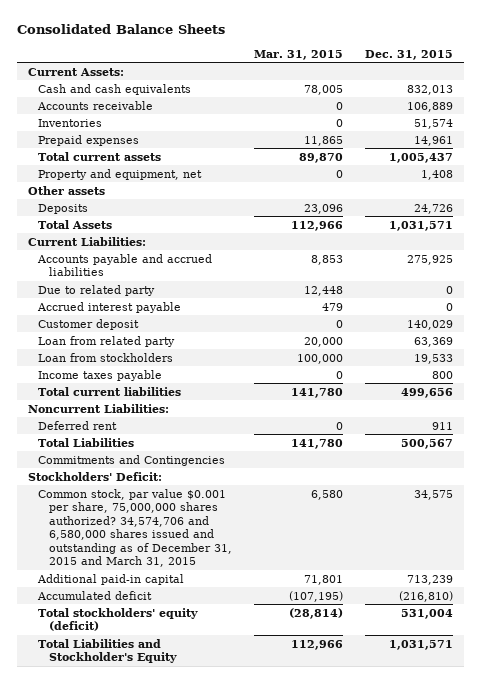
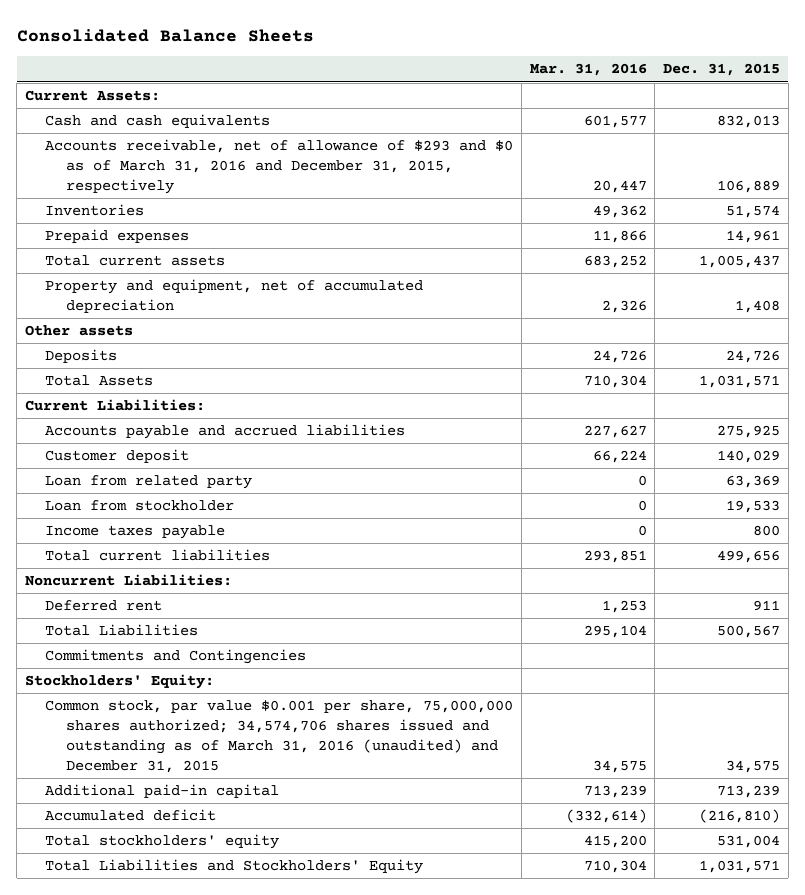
- | Mar. 31, 2015 | Dec. 31, 2015
+ | Mar. 31, 2016 | Dec. 31, 2015
- Accounts receivable | 0 | 106,889
+ Accounts receivable, net of allowance of $293 and $0 as of March 31, 2016 and December 31, 2015, respectively | 20,447 | 106,889
- Property and equipment, net | 0 | 1,408
+ Property and equipment, net of accumulated depreciation | 2,326 | 1,408
- Due to related party | 12,448 | 0
- Accrued interest payable | 479 | 0
- Loan from stockholders | 100,000 | 19,533
+ Loan from stockholder | 0 | 19,533
- Stockholders' Deficit:
- Common stock, par value $0.001 per share, 75,000,000 shares authorized? 34,574,706 and 6,580,000 shares issued and outstanding as of December 31, 2015 and March 31, 2015 | 6,580 | 34,575
+ Stockholders' Equity:
+ Common stock, par value $0.001 per share, 75,000,000 shares authorized; 34,574,706 shares issued and outstanding as of March 31, 2016 (unaudited) and December 31, 2015 | 34,575 | 34,575
- Total stockholders' equity (deficit) | (28,814) | 531,004
- Total Liabilities and Stockholder's Equity | 112,966 | 1,031,571
+ Total stockholders' equity | 415,200 | 531,004
+ Total Liabilities and Stockholders' Equity | 710,304 | 1,031,571

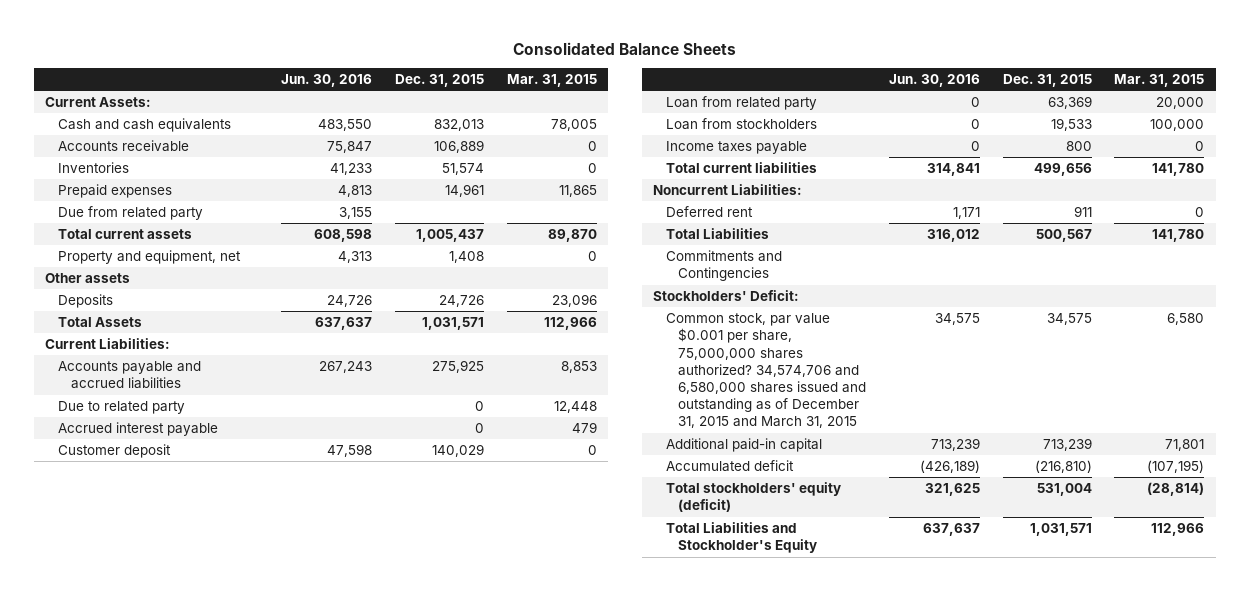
- | Mar. 31, 2016 | Dec. 31, 2015
+ | Jun. 30, 2016 | Dec. 31, 2015 | Mar. 31, 2015
- Accounts receivable, net of allowance of $293 and $0 as of March 31, 2016 and December 31, 2015, respectively | 20,447 | 106,889
+ Accounts receivable | 75,847 | 106,889 | 0
+ Due from related party | 3,155 | |
- Property and equipment, net of accumulated depreciation | 2,326 | 1,408
+ Property and equipment, net | 4,313 | 1,408 | 0
+ Due to related party | | 0 | 12,448
+ Accrued interest payable | | 0 | 479
- Loan from stockholder | 0 | 19,533
+ Loan from stockholders | 0 | 19,533 | 100,000
- Stockholders' Equity:
- Common stock, par value $0.001 per share, 75,000,000 shares authorized; 34,574,706 shares issued and outstanding as of March 31, 2016 (unaudited) and December 31, 2015 | 34,575 | 34,575
+ Stockholders' Deficit:
+ Common stock, par value $0.001 per share, 75,000,000 shares authorized? 34,574,706 and 6,580,000 shares issued and outstanding as of December 31, 2015 and March 31, 2015 | 34,575 | 34,575 | 6,580
- Total stockholders' equity | 415,200 | 531,004
- Total Liabilities and Stockholders' Equity | 710,304 | 1,031,571
+ Total stockholders' equity (deficit) | 321,625 | 531,004 | (28,814)
+ Total Liabilities and Stockholder's Equity | 637,637 | 1,031,571 | 112,966

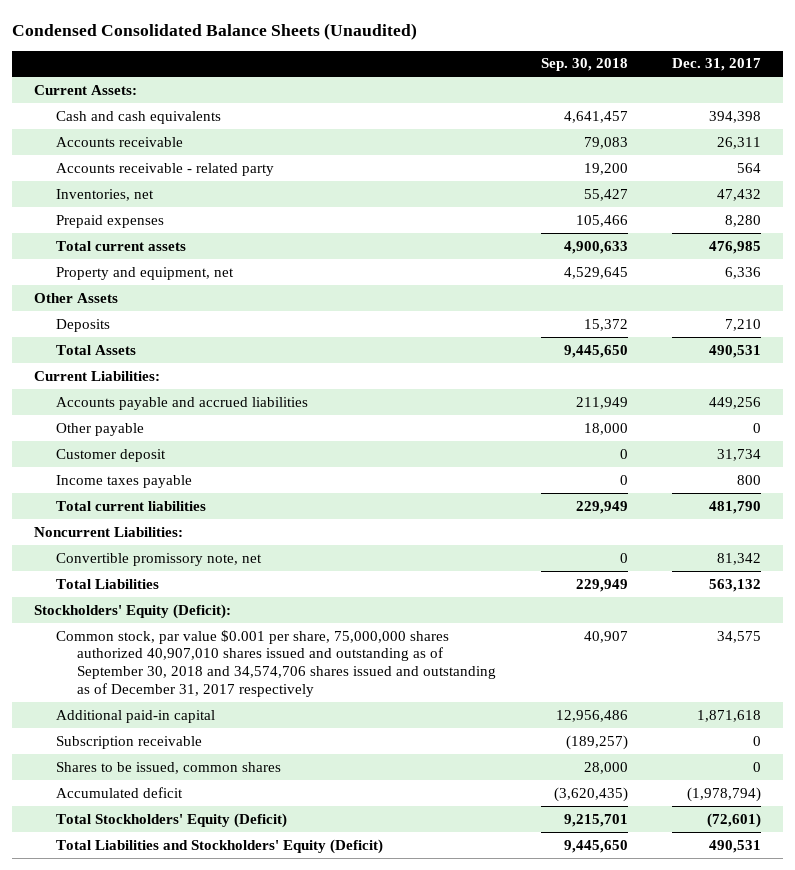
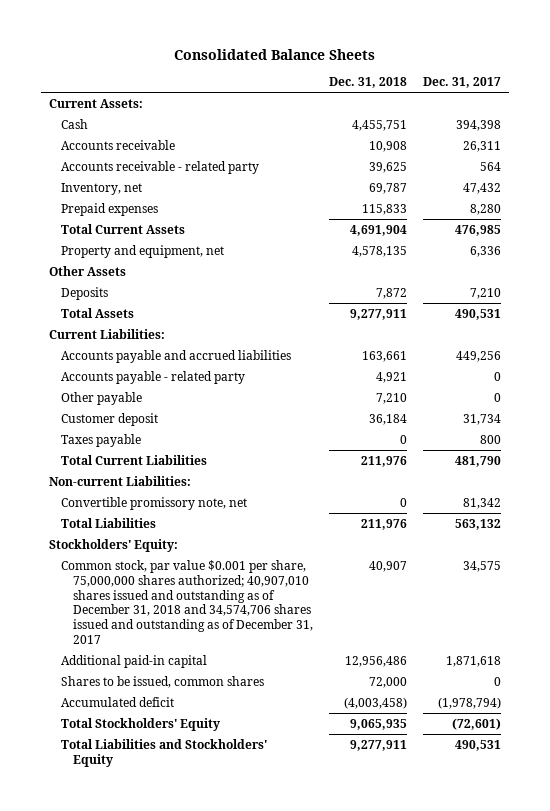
- Condensed Consolidated Balance Sheets (Unaudited)
+ Consolidated Balance Sheets
- | Sep. 30, 2018 | Dec. 31, 2017
+ | Dec. 31, 2018 | Dec. 31, 2017
- Cash and cash equivalents | 4,641,457 | 394,398
+ Cash | 4,455,751 | 394,398
- Inventories, net | 55,427 | 47,432
+ Inventory, net | 69,787 | 47,432
- Total current assets | 4,900,633 | 476,985
+ Total Current Assets | 4,691,904 | 476,985
+ Accounts payable - related party | 4,921 | 0
- Income taxes payable | 0 | 800
- Total current liabilities | 229,949 | 481,790
- Noncurrent Liabilities:
+ Taxes payable | 0 | 800
+ Total Current Liabilities | 211,976 | 481,790
+ Non-current Liabilities:
- Stockholders' Equity (Deficit):
- Common stock, par value $0.001 per share, 75,000,000 shares authorized 40,907,010 shares issued and outstanding as of September 30, 2018 and 34,574,706 shares issued and outstanding as of December 31, 2017 respectively | 40,907 | 34,575
+ Stockholders' Equity:
+ Common stock, par value $0.001 per share, 75,000,000 shares authorized; 40,907,010 shares issued and outstanding as of December 31, 2018 and 34,574,706 shares issued and outstanding as of December 31, 2017 | 40,907 | 34,575
- Subscription receivable | (189,257) | 0
- Total Stockholders' Equity (Deficit) | 9,215,701 | (72,601)
- Total Liabilities and Stockholders' Equity (Deficit) | 9,445,650 | 490,531
+ Total Stockholders' Equity | 9,065,935 | (72,601)
+ Total Liabilities and Stockholders' Equity | 9,277,911 | 490,531

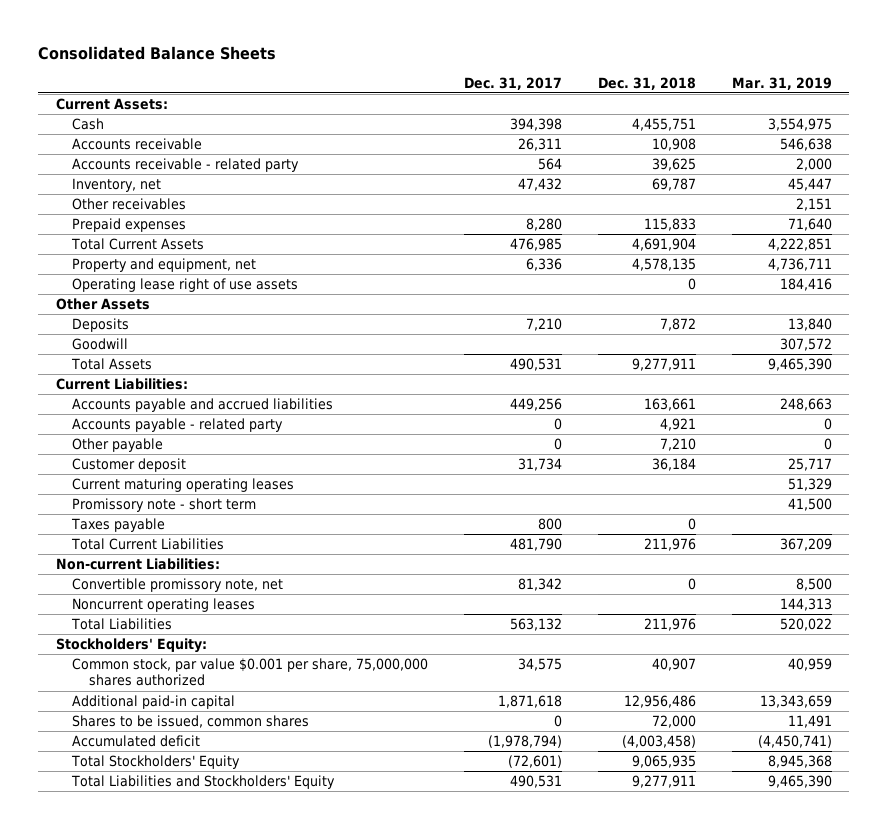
- | Dec. 31, 2018 | Dec. 31, 2017
+ | Dec. 31, 2017 | Dec. 31, 2018 | Mar. 31, 2019
+ Other receivables | | | 2,151
+ Operating lease right of use assets | | 0 | 184,416
+ Goodwill | | | 307,572
+ Current maturing operating leases | | | 51,329
+ Promissory note - short term | | | 41,500
+ Noncurrent operating leases | | | 144,313
- Common stock, par value $0.001 per share, 75,000,000 shares authorized; 40,907,010 shares issued and outstanding as of December 31, 2018 and 34,574,706 shares issued and outstanding as of December 31, 2017 | 40,907 | 34,575
+ Common stock, par value $0.001 per share, 75,000,000 shares authorized | 34,575 | 40,907 | 40,959

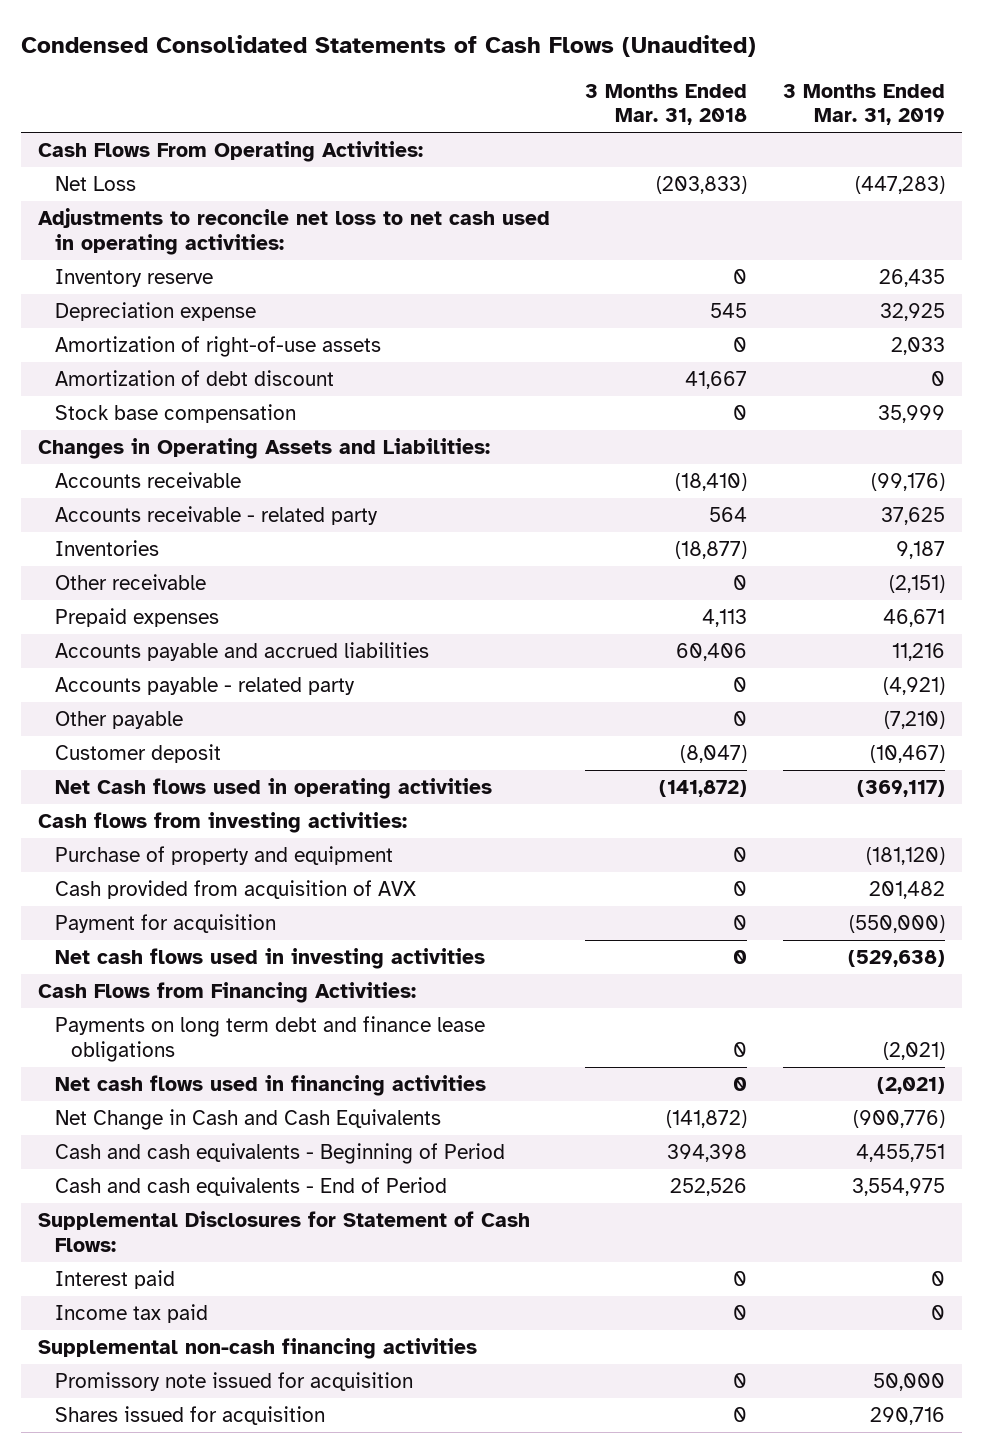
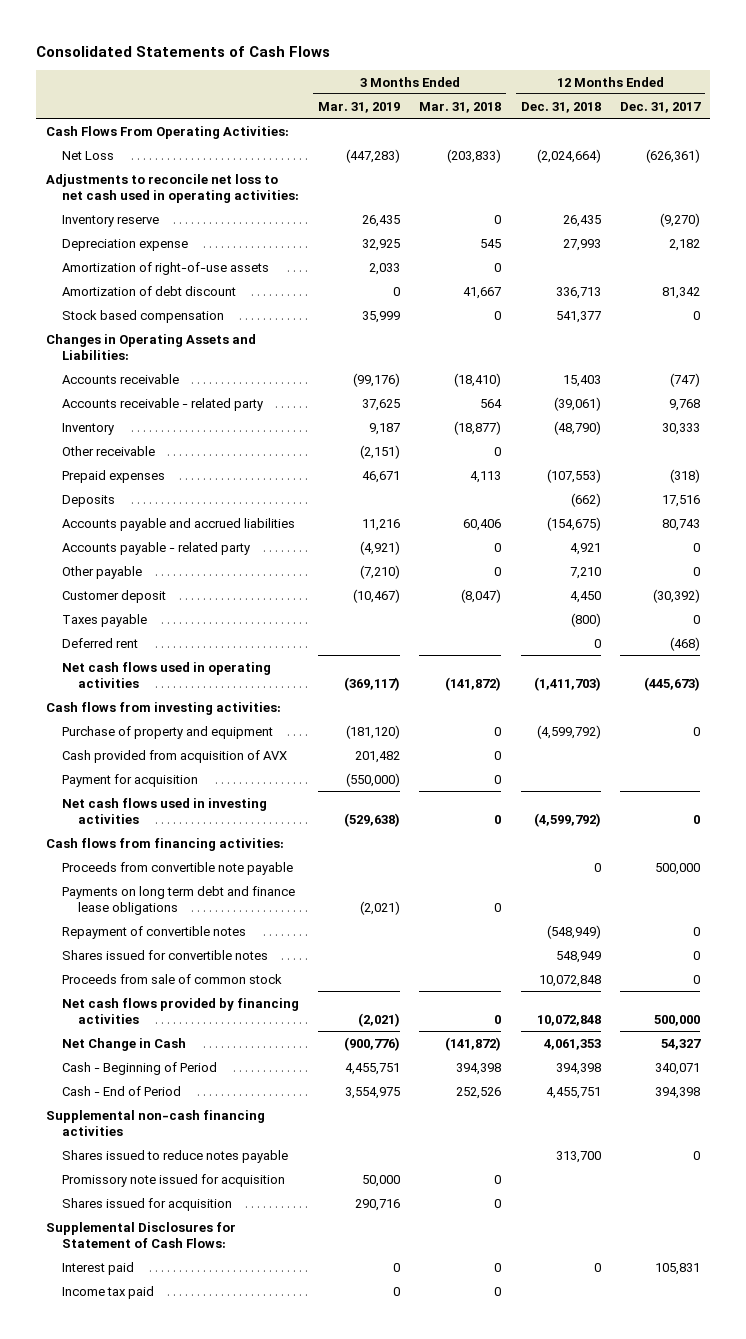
- Condensed Consolidated Statements of Cash Flows (Unaudited)
+ Consolidated Statements of Cash Flows
- | 3 Months Ended Mar. 31, 2018 | 3 Months Ended Mar. 31, 2019
+ | 3 Months Ended Mar. 31, 2019 | 3 Months Ended Mar. 31, 2018 | 12 Months Ended Dec. 31, 2018 | 12 Months Ended Dec. 31, 2017
- Stock base compensation | 0 | 35,999
+ Stock based compensation | 35,999 | 0 | 541,377 | 0
- Inventories | (18,877) | 9,187
+ Inventory | 9,187 | (18,877) | (48,790) | 30,333
+ Deposits | | | (662) | 17,516
- Net Cash flows used in operating activities | (141,872) | (369,117)
+ Taxes payable | | | (800) | 0
+ Deferred rent | | | 0 | (468)
+ Net cash flows used in operating activities | (369,117) | (141,872) | (1,411,703) | (445,673)
- Cash Flows from Financing Activities:
+ Cash flows from financing activities:
+ Proceeds from convertible note payable | | | 0 | 500,000
- Net cash flows used in financing activities | 0 | (2,021)
- Net Change in Cash and Cash Equivalents | (141,872) | (900,776)
- Cash and cash equivalents - Beginning of Period | 394,398 | 4,455,751
- Cash and cash equivalents - End of Period | 252,526 | 3,554,975
+ Repayment of convertible notes | | | (548,949) | 0
+ Shares issued for convertible notes | | | 548,949 | 0
+ Proceeds from sale of common stock | | | 10,072,848 | 0
+ Net cash flows provided by financing activities | (2,021) | 0 | 10,072,848 | 500,000
+ Net Change in Cash | (900,776) | (141,872) | 4,061,353 | 54,327
+ Cash - Beginning of Period | 4,455,751 | 394,398 | 394,398 | 340,071
+ Cash - End of Period | 3,554,975 | 252,526 | 4,455,751 | 394,398
+ Shares issued to reduce notes payable | | | 313,700 | 0
moved down: Supplemental Disclosures for Statement of Cash Flows:
moved down: Interest paid | 0 | 0 | 0 | 105,831
moved down: Income tax paid | 0 | 0 | |

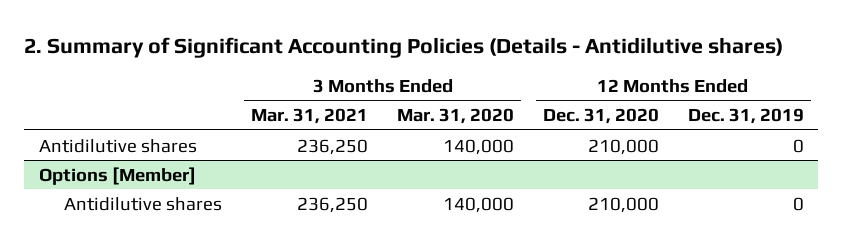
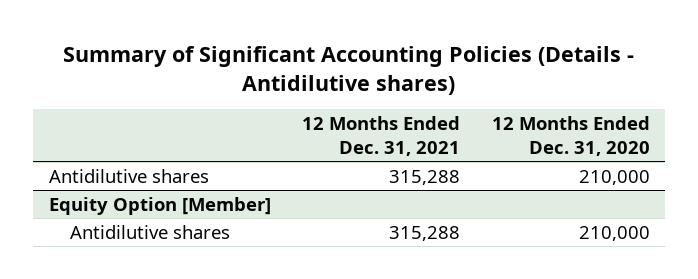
- 2. Summary of Significant Accounting Policies (Details - Antidilutive shares)
+ Summary of Significant Accounting Policies (Details - Antidilutive shares)
- | 3 Months Ended Mar. 31, 2021 | 3 Months Ended Mar. 31, 2020 | 12 Months Ended Dec. 31, 2020 | 12 Months Ended Dec. 31, 2019
+ | 12 Months Ended Dec. 31, 2021 | 12 Months Ended Dec. 31, 2020
- Options [Member]
+ Equity Option [Member]

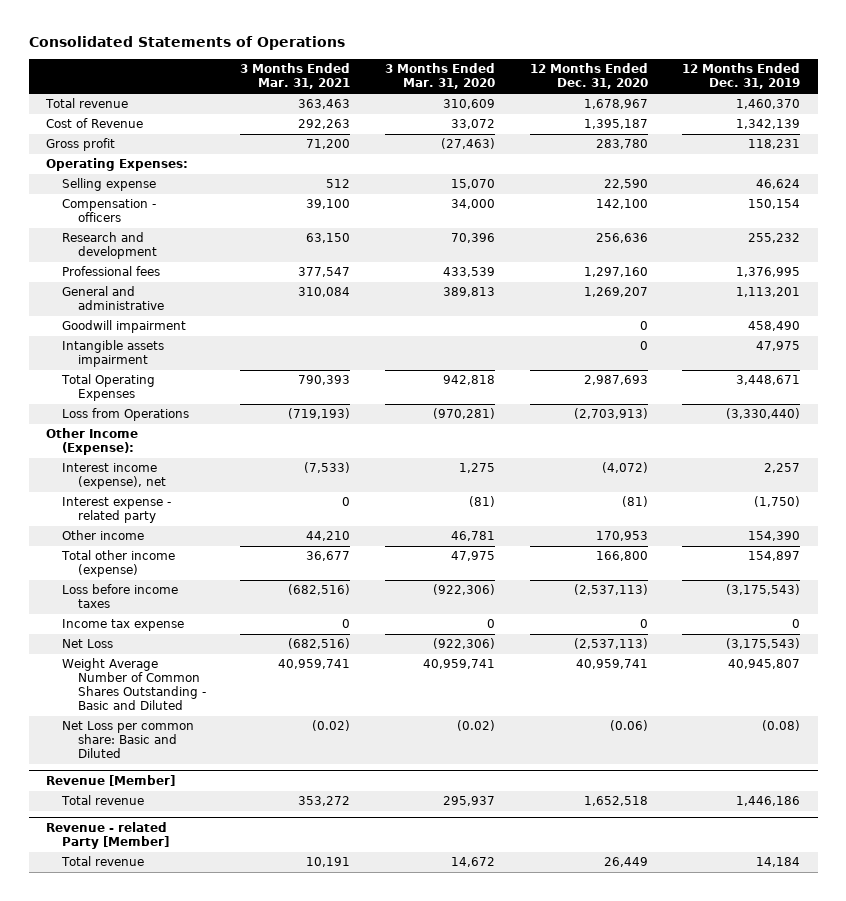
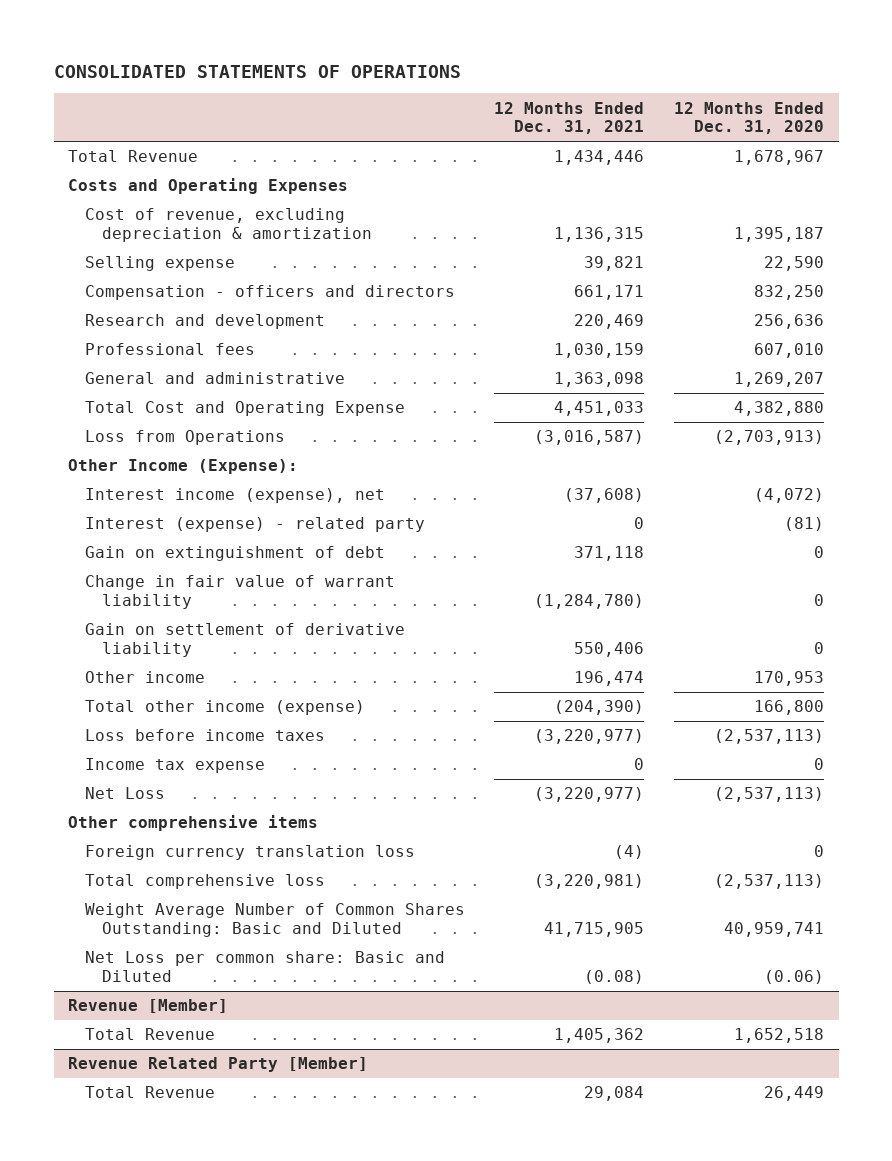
- Consolidated Statements of Operations
+ CONSOLIDATED STATEMENTS OF OPERATIONS
- | 3 Months Ended Mar. 31, 2021 | 3 Months Ended Mar. 31, 2020 | 12 Months Ended Dec. 31, 2020 | 12 Months Ended Dec. 31, 2019
+ | 12 Months Ended Dec. 31, 2021 | 12 Months Ended Dec. 31, 2020
- Total revenue | 363,463 | 310,609 | 1,678,967 | 1,460,370
- Cost of Revenue | 292,263 | 33,072 | 1,395,187 | 1,342,139
- Gross profit | 71,200 | (27,463) | 283,780 | 118,231
- Operating Expenses:
+ Total Revenue | 1,434,446 | 1,678,967
+ Costs and Operating Expenses
+ Cost of revenue, excluding depreciation & amortization | 1,136,315 | 1,395,187
- Compensation - officers | 39,100 | 34,000 | 142,100 | 150,154
+ Compensation - officers and directors | 661,171 | 832,250
- Professional fees | 377,547 | 433,539 | 1,297,160 | 1,376,995
+ Professional fees | 1,030,159 | 607,010
- Goodwill impairment | | | 0 | 458,490
- Intangible assets impairment | | | 0 | 47,975
- Total Operating Expenses | 790,393 | 942,818 | 2,987,693 | 3,448,671
+ Total Cost and Operating Expense | 4,451,033 | 4,382,880
- Interest expense - related party | 0 | (81) | (81) | (1,750)
+ Interest (expense) - related party | 0 | (81)
+ Gain on extinguishment of debt | 371,118 | 0
+ Change in fair value of warrant liability | (1,284,780) | 0
+ Gain on settlement of derivative liability | 550,406 | 0
- Weight Average Number of Common Shares Outstanding - Basic and Diluted | 40,959,741 | 40,959,741 | 40,959,741 | 40,945,807
+ Other comprehensive items
+ Foreign currency translation loss | (4) | 0
+ Total comprehensive loss | (3,220,981) | (2,537,113)
+ Weight Average Number of Common Shares Outstanding: Basic and Diluted | 41,715,905 | 40,959,741
@ Revenue [Member]
- Total revenue | 353,272 | 295,937 | 1,652,518 | 1,446,186
- Revenue - related Party [Member]
- Total revenue | 10,191 | 14,672 | 26,449 | 14,184
@ Revenue [Member]
+ Total Revenue | 1,405,362 | 1,652,518
+ Revenue Related Party [Member]
+ Total Revenue | 29,084 | 26,449

